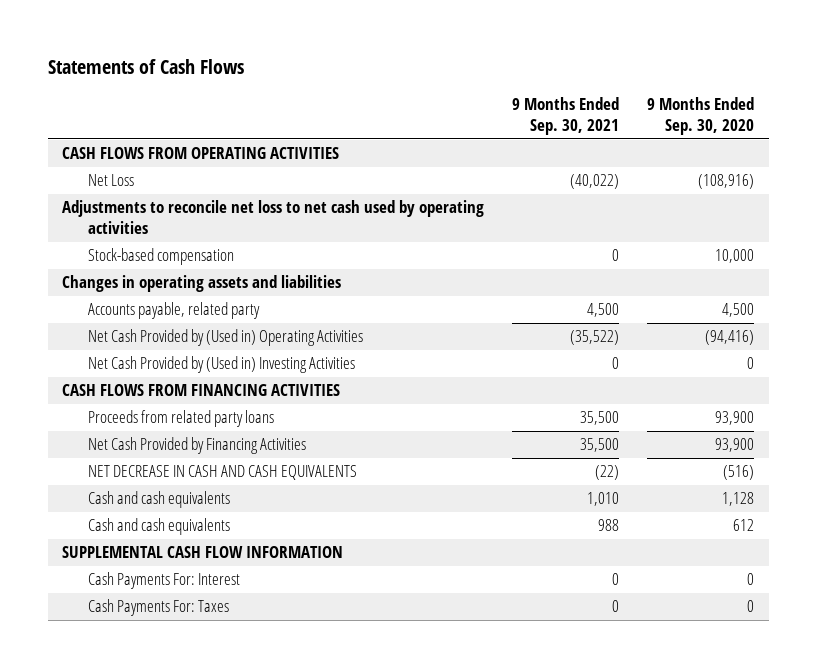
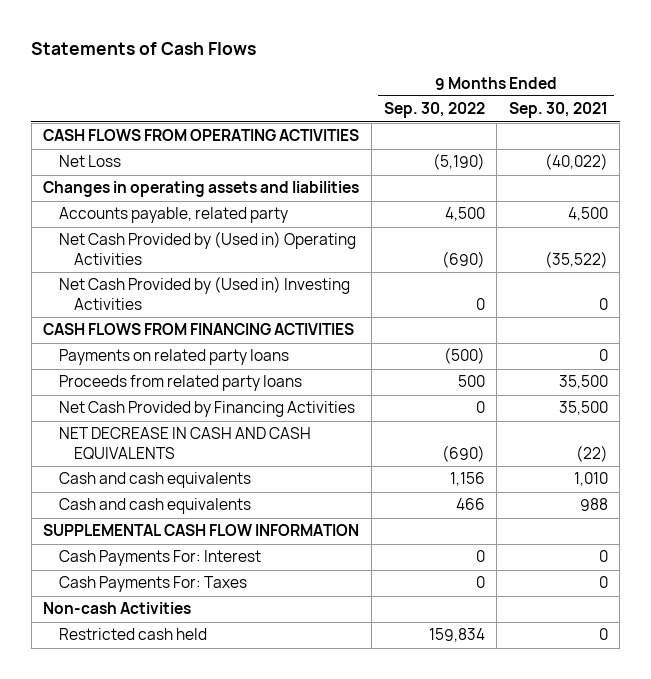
- | 9 Months Ended Sep. 30, 2021 | 9 Months Ended Sep. 30, 2020
+ | 9 Months Ended Sep. 30, 2022 | 9 Months Ended Sep. 30, 2021
- Adjustments to reconcile net loss to net cash used by operating activities
- Stock-based compensation | 0 | 10,000
+ Payments on related party loans | (500) | 0
+ Non-cash Activities
+ Restricted cash held | 159,834 | 0

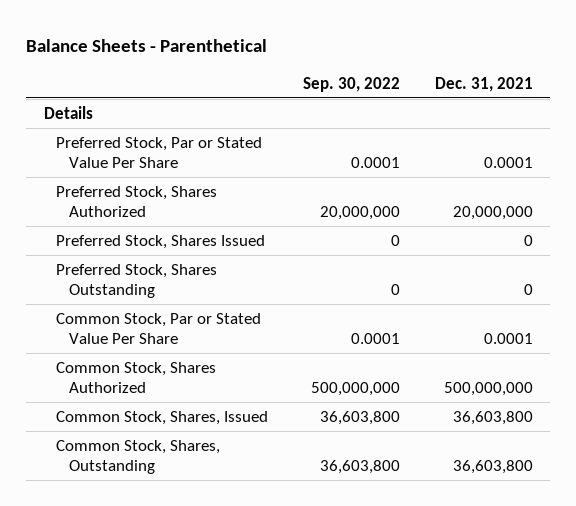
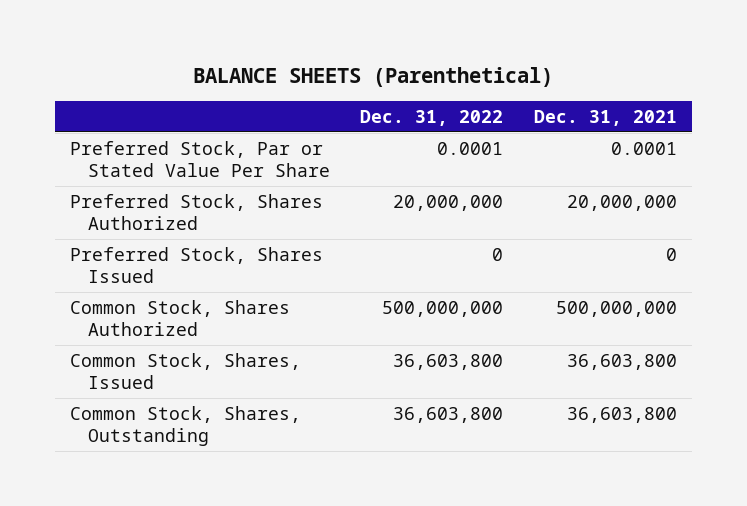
- Balance Sheets - Parenthetical
+ BALANCE SHEETS (Parenthetical)
- | Sep. 30, 2022 | Dec. 31, 2021
+ | Dec. 31, 2022 | Dec. 31, 2021
- Details
- Preferred Stock, Shares Outstanding | 0 | 0
- Common Stock, Par or Stated Value Per Share | 0.0001 | 0.0001

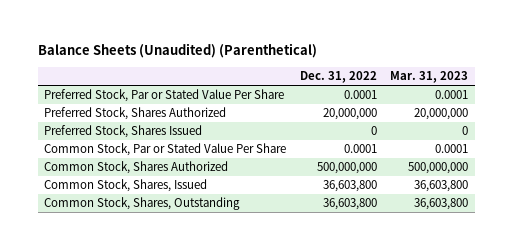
- BALANCE SHEETS (Parenthetical)
+ Balance Sheets (Unaudited) (Parenthetical)
- | Dec. 31, 2022 | Dec. 31, 2021
+ | Dec. 31, 2022 | Mar. 31, 2023
+ Common Stock, Par or Stated Value Per Share | 0.0001 | 0.0001

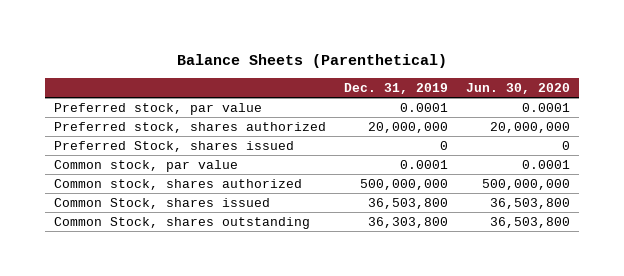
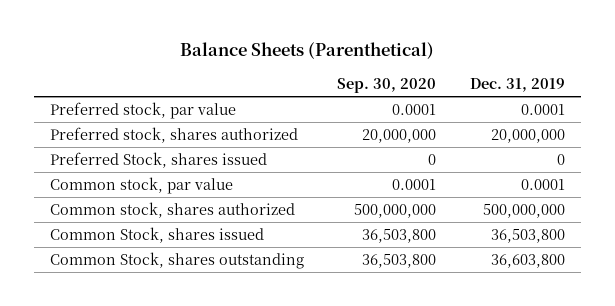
- | Dec. 31, 2019 | Jun. 30, 2020
+ | Sep. 30, 2020 | Dec. 31, 2019
- Common Stock, shares outstanding | 36,303,800 | 36,503,800
+ Common Stock, shares outstanding | 36,503,800 | 36,603,800

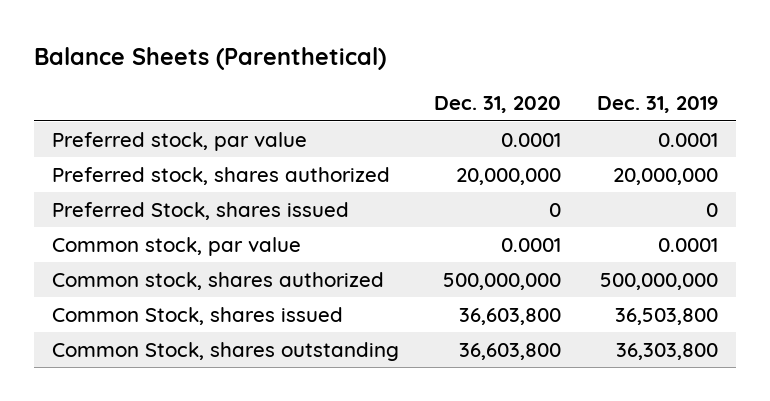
- | Sep. 30, 2020 | Dec. 31, 2019
+ | Dec. 31, 2020 | Dec. 31, 2019
- Common Stock, shares outstanding | 36,503,800 | 36,603,800
+ Common Stock, shares outstanding | 36,603,800 | 36,303,800

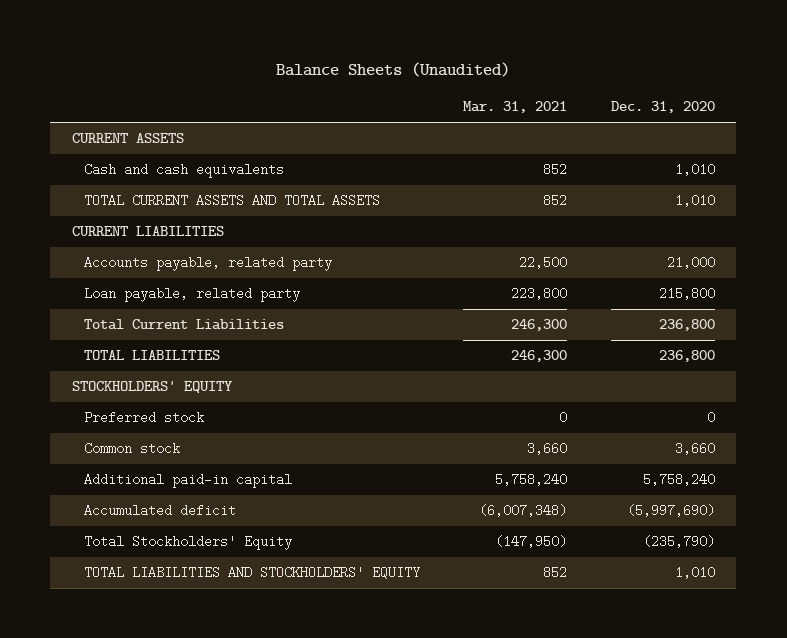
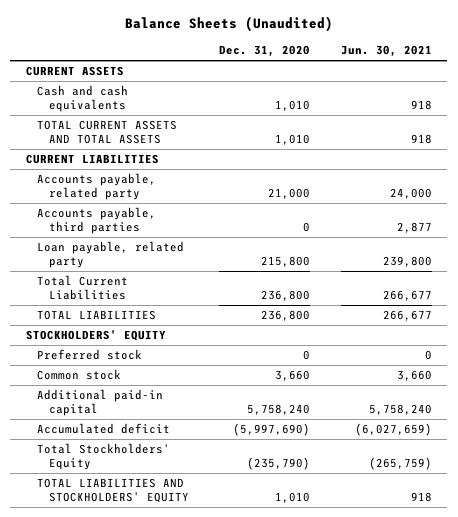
- | Mar. 31, 2021 | Dec. 31, 2020
+ | Dec. 31, 2020 | Jun. 30, 2021
+ Accounts payable, third parties | 0 | 2,877

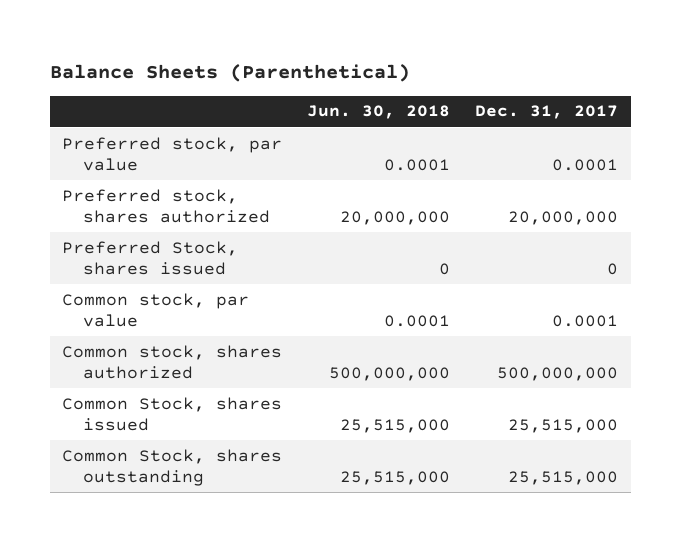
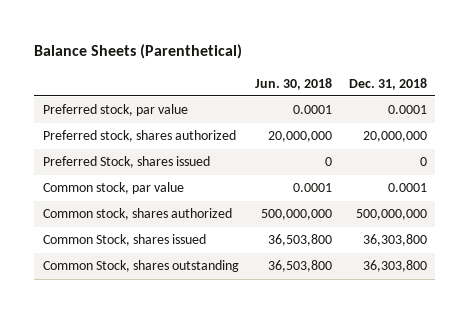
- | Jun. 30, 2018 | Dec. 31, 2017
+ | Jun. 30, 2018 | Dec. 31, 2018
- Common Stock, shares issued | 25,515,000 | 25,515,000
- Common Stock, shares outstanding | 25,515,000 | 25,515,000
+ Common Stock, shares issued | 36,503,800 | 36,303,800
+ Common Stock, shares outstanding | 36,503,800 | 36,303,800

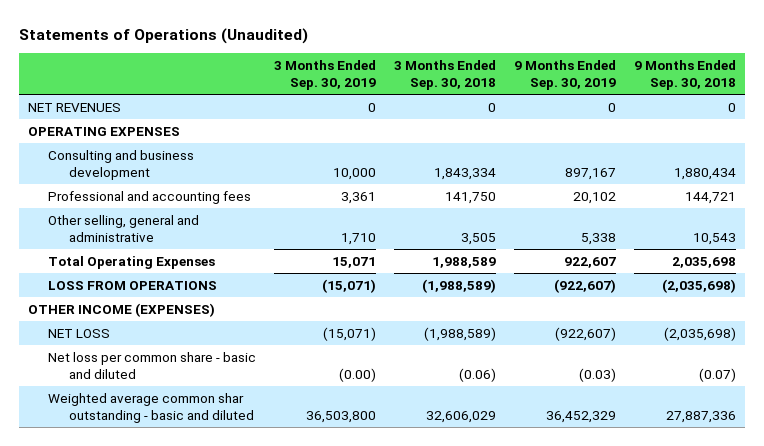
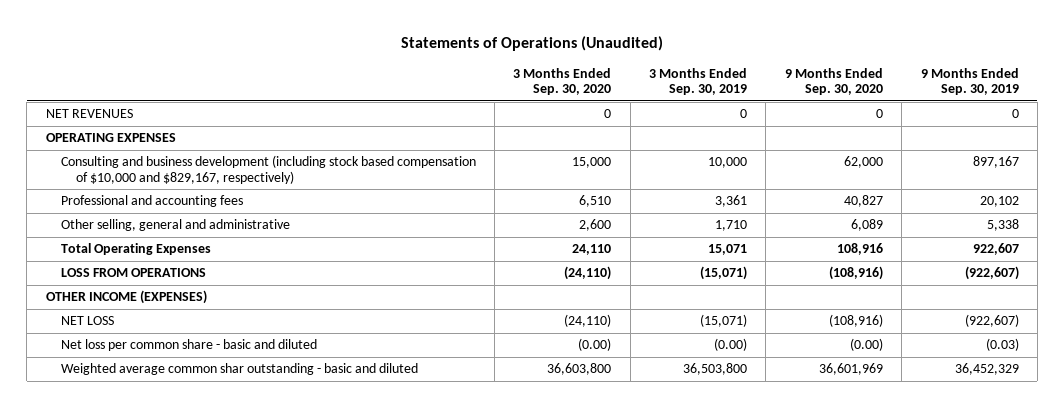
- | 3 Months Ended Sep. 30, 2019 | 3 Months Ended Sep. 30, 2018 | 9 Months Ended Sep. 30, 2019 | 9 Months Ended Sep. 30, 2018
+ | 3 Months Ended Sep. 30, 2020 | 3 Months Ended Sep. 30, 2019 | 9 Months Ended Sep. 30, 2020 | 9 Months Ended Sep. 30, 2019
- Consulting and business development | 10,000 | 1,843,334 | 897,167 | 1,880,434
+ Consulting and business development (including stock based compensation of $10,000 and $829,167, respectively) | 15,000 | 10,000 | 62,000 | 897,167

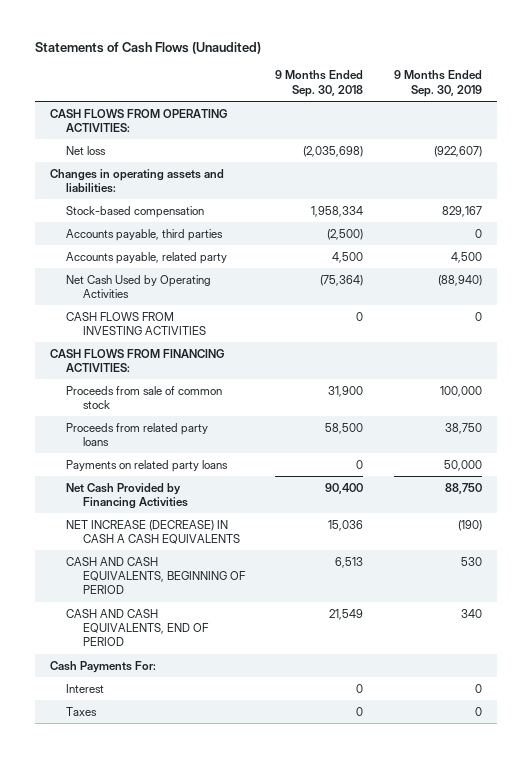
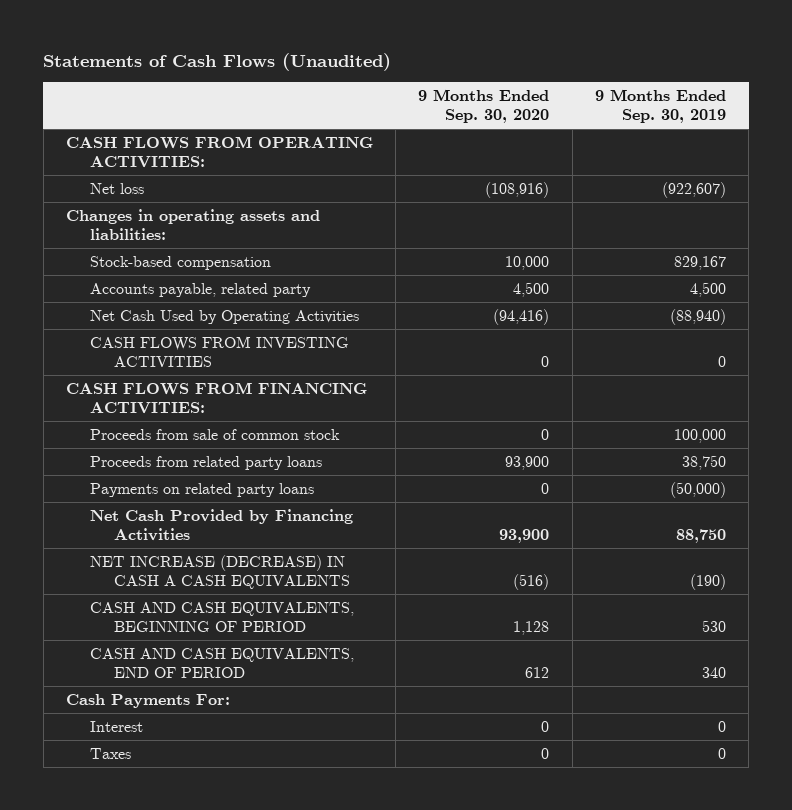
- | 9 Months Ended Sep. 30, 2018 | 9 Months Ended Sep. 30, 2019
+ | 9 Months Ended Sep. 30, 2020 | 9 Months Ended Sep. 30, 2019
- Accounts payable, third parties | (2,500) | 0
- Payments on related party loans | 0 | 50,000
+ Payments on related party loans | 0 | (50,000)

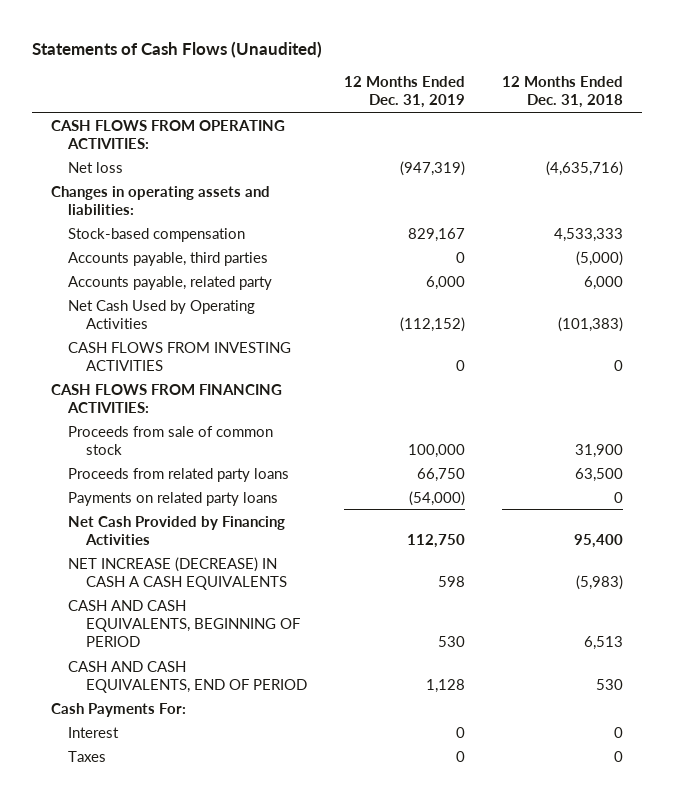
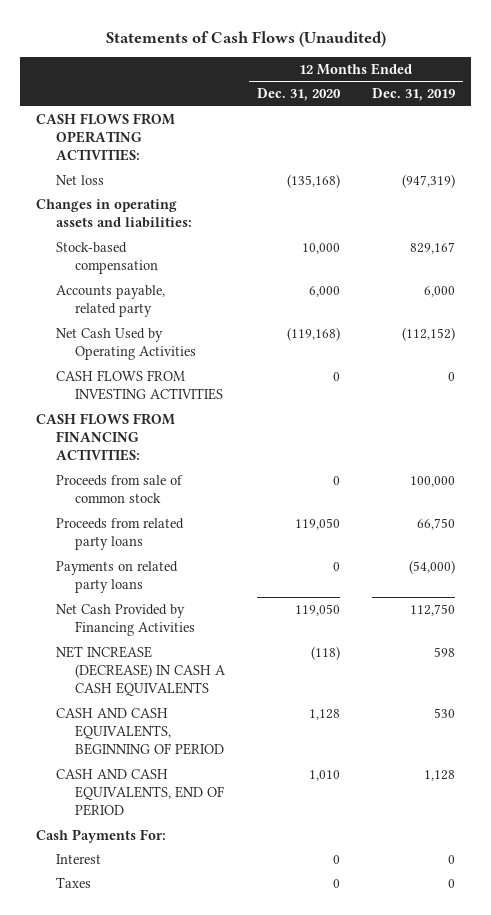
- | 12 Months Ended Dec. 31, 2019 | 12 Months Ended Dec. 31, 2018
+ | 12 Months Ended Dec. 31, 2020 | 12 Months Ended Dec. 31, 2019
- Accounts payable, third parties | 0 | (5,000)

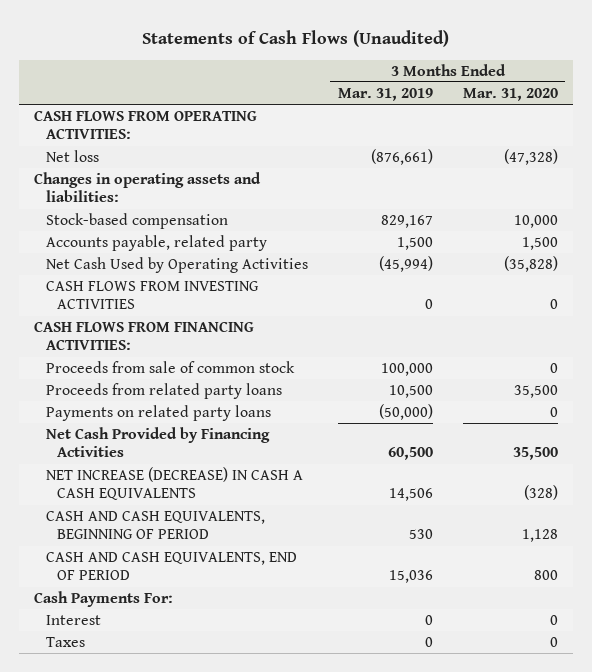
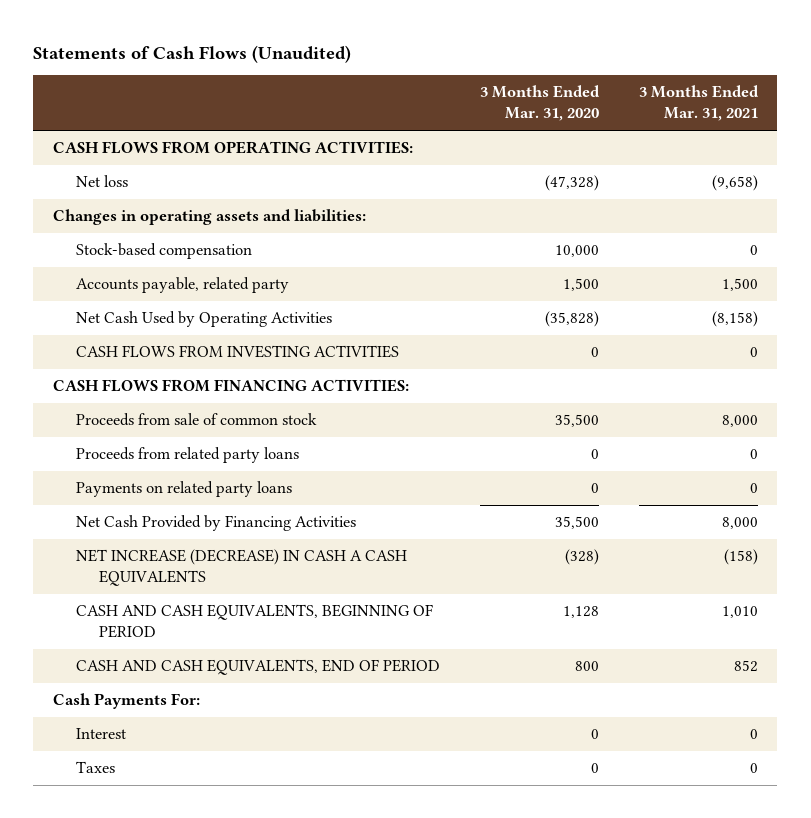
- | 3 Months Ended Mar. 31, 2019 | 3 Months Ended Mar. 31, 2020
+ | 3 Months Ended Mar. 31, 2020 | 3 Months Ended Mar. 31, 2021
- Proceeds from sale of common stock | 100,000 | 0
- Proceeds from related party loans | 10,500 | 35,500
+ Proceeds from sale of common stock | 35,500 | 8,000
+ Proceeds from related party loans | 0 | 0

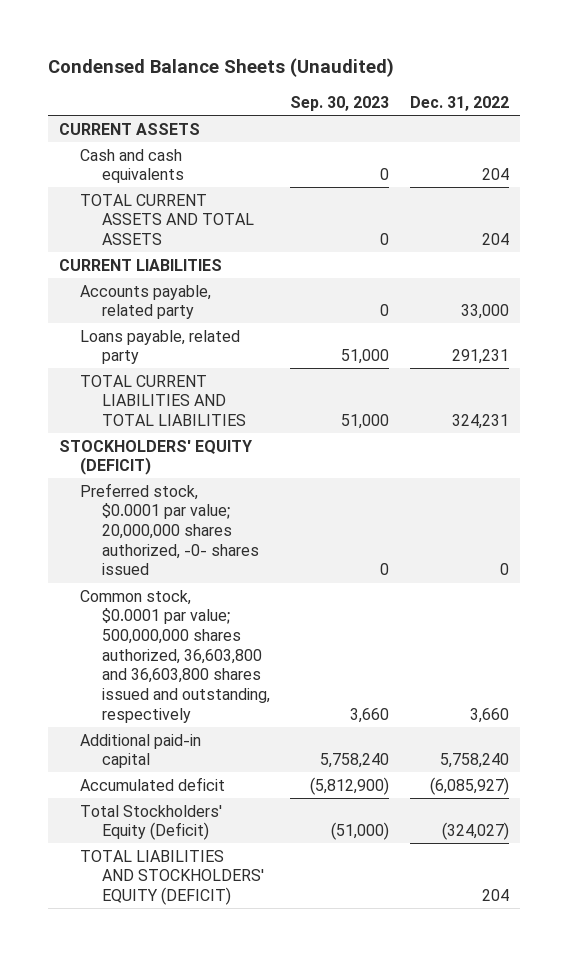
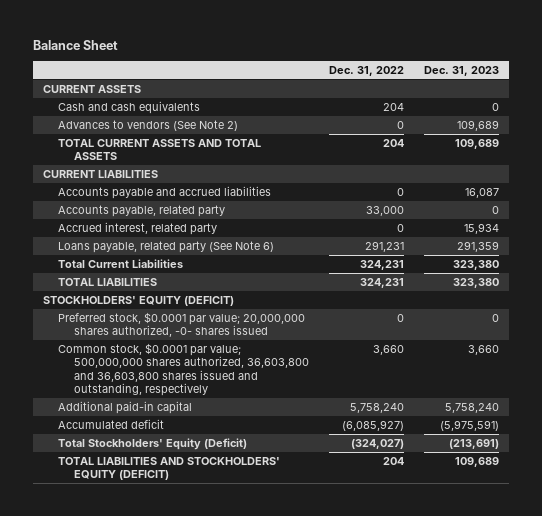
- Condensed Balance Sheets (Unaudited)
+ Balance Sheet
- | Sep. 30, 2023 | Dec. 31, 2022
+ | Dec. 31, 2022 | Dec. 31, 2023
+ Advances to vendors (See Note 2) | 0 | 109,689
+ Accounts payable and accrued liabilities | 0 | 16,087
- Loans payable, related party | 51,000 | 291,231
- TOTAL CURRENT LIABILITIES AND TOTAL LIABILITIES | 51,000 | 324,231
+ Accrued interest, related party | 0 | 15,934
+ Loans payable, related party (See Note 6) | 291,231 | 291,359
+ Total Current Liabilities | 324,231 | 323,380
+ TOTAL LIABILITIES | 324,231 | 323,380

